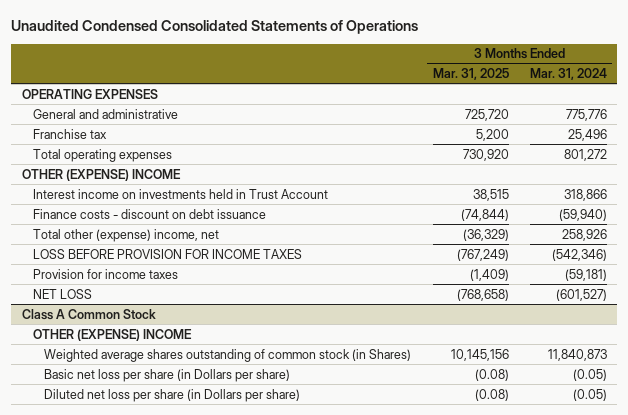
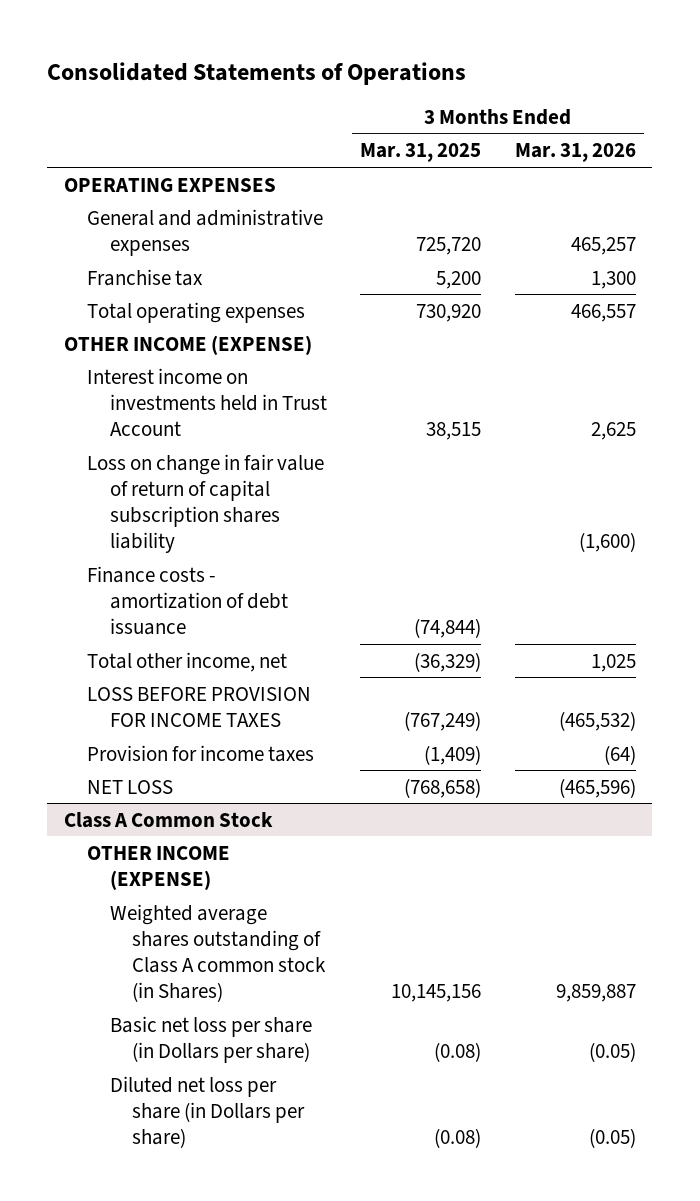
- Unaudited Condensed Consolidated Statements of Operations
+ Consolidated Statements of Operations
- | 3 Months Ended Mar. 31, 2025 | 3 Months Ended Mar. 31, 2024
+ | 3 Months Ended Mar. 31, 2025 | 3 Months Ended Mar. 31, 2026
- General and administrative | 725,720 | 775,776
+ General and administrative expenses | 725,720 | 465,257
- OTHER (EXPENSE) INCOME
+ OTHER INCOME (EXPENSE)
- Finance costs - discount on debt issuance | (74,844) | (59,940)
- Total other (expense) income, net | (36,329) | 258,926
+ Loss on change in fair value of return of capital subscription shares liability | | (1,600)
+ Finance costs - amortization of debt issuance | (74,844) |
+ Total other income, net | (36,329) | 1,025
@ Class A Common Stock
- OTHER (EXPENSE) INCOME
- Weighted average shares outstanding of common stock (in Shares) | 10,145,156 | 11,840,873
+ OTHER INCOME (EXPENSE)
+ Weighted average shares outstanding of Class A common stock (in Shares) | 10,145,156 | 9,859,887

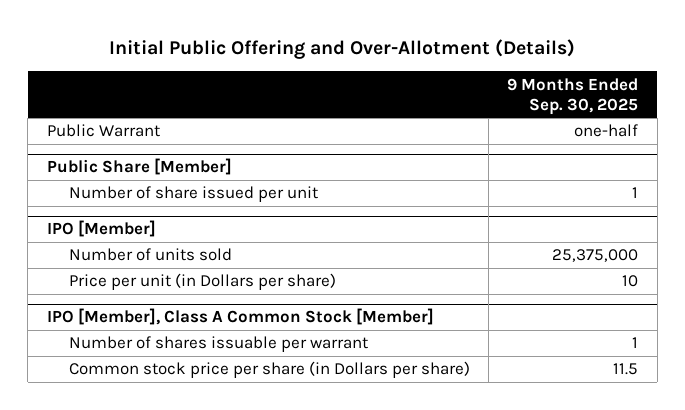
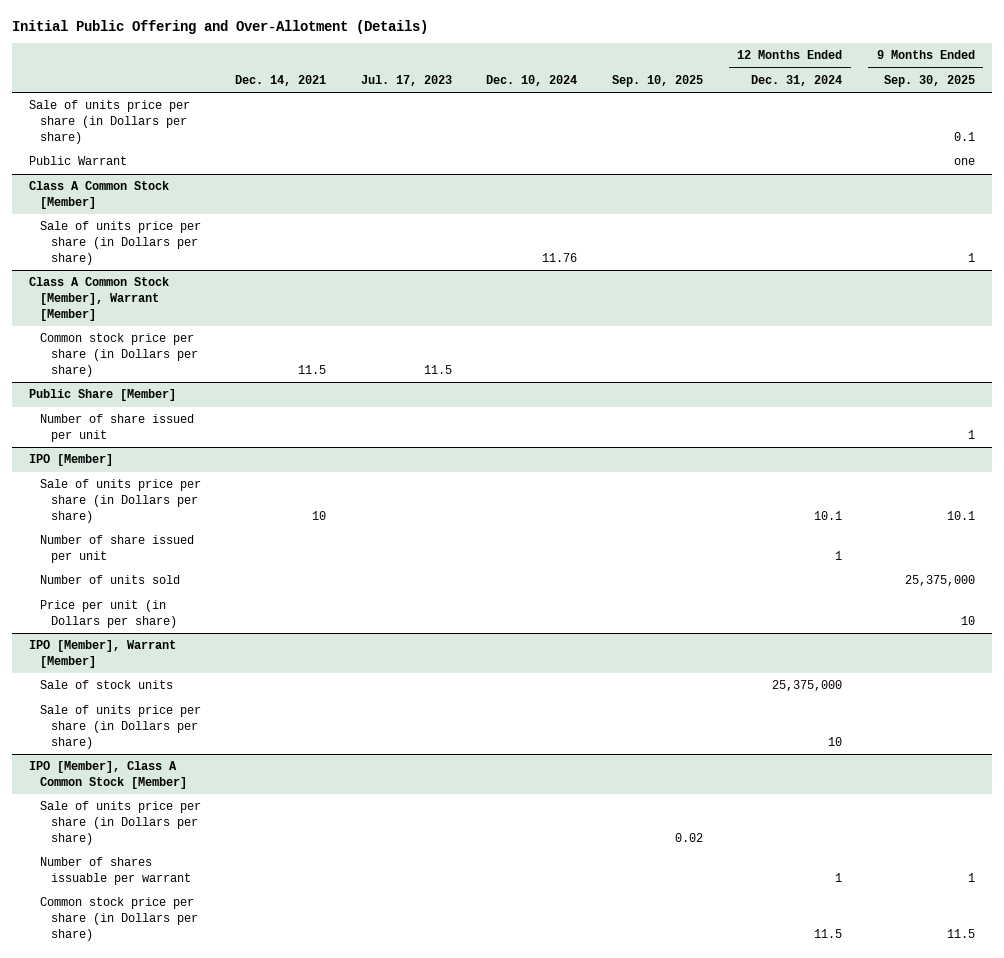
- | 9 Months Ended Sep. 30, 2025
+ | Dec. 14, 2021 | Jul. 17, 2023 | Dec. 10, 2024 | Sep. 10, 2025 | 12 Months Ended Dec. 31, 2024 | 9 Months Ended Sep. 30, 2025
- Public Warrant | one-half
+ Sale of units price per share (in Dollars per share) | | | | | | 0.1
+ Public Warrant | | | | | | one
+ Class A Common Stock [Member]
+ Sale of units price per share (in Dollars per share) | | | 11.76 | | | 1
+ Class A Common Stock [Member], Warrant [Member]
+ Common stock price per share (in Dollars per share) | 11.5 | 11.5 | | | |
@ IPO [Member]
+ Sale of units price per share (in Dollars per share) | 10 | | | | 10.1 | 10.1
+ Number of share issued per unit | | | | | 1 |
+ IPO [Member], Warrant [Member]
+ Sale of stock units | | | | | 25,375,000 |
+ Sale of units price per share (in Dollars per share) | | | | | 10 |
@ IPO [Member], Class A Common Stock [Member]
+ Sale of units price per share (in Dollars per share) | | | | 0.02 | |

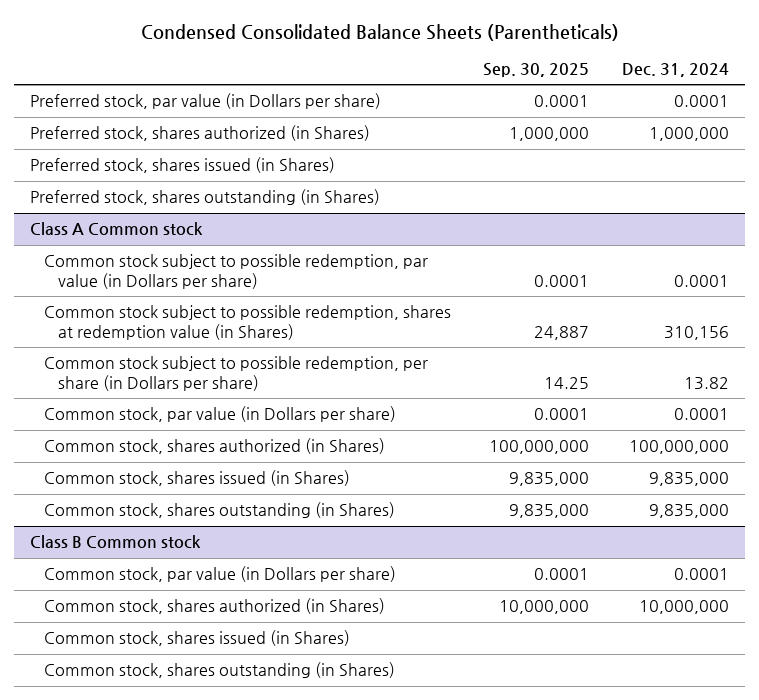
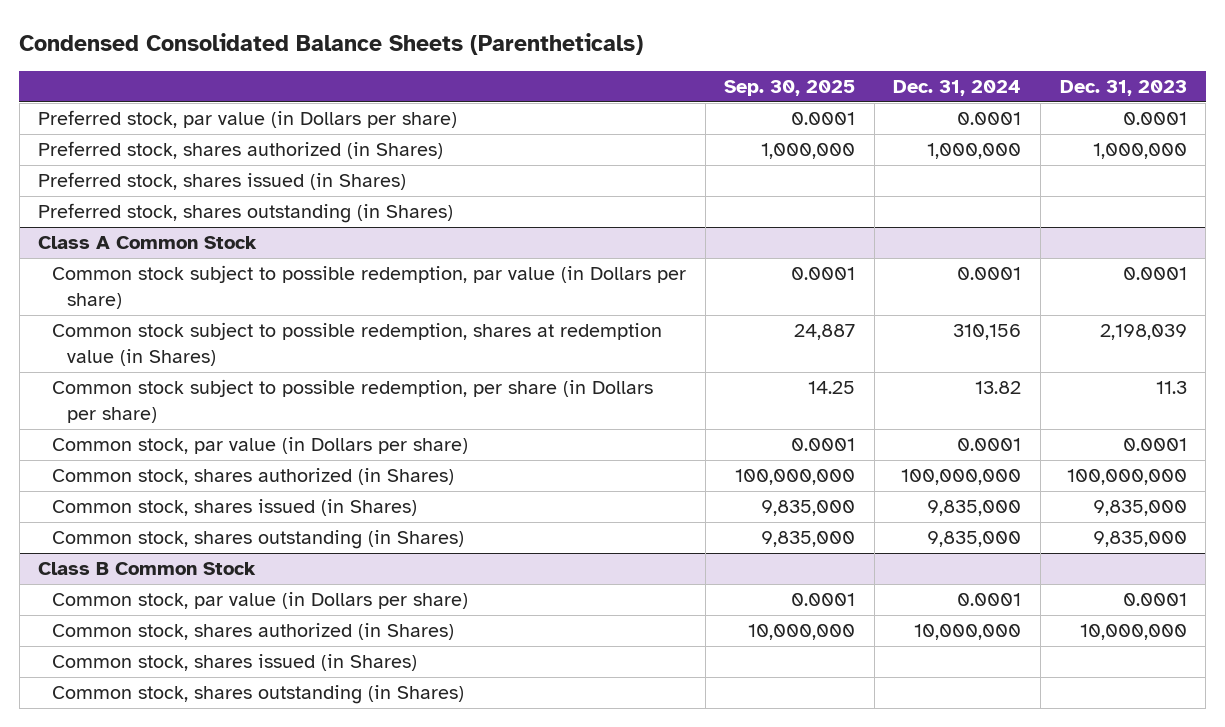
- | Sep. 30, 2025 | Dec. 31, 2024
+ | Sep. 30, 2025 | Dec. 31, 2024 | Dec. 31, 2023
- Class A Common stock
+ Class A Common Stock
- Class B Common stock
+ Class B Common Stock

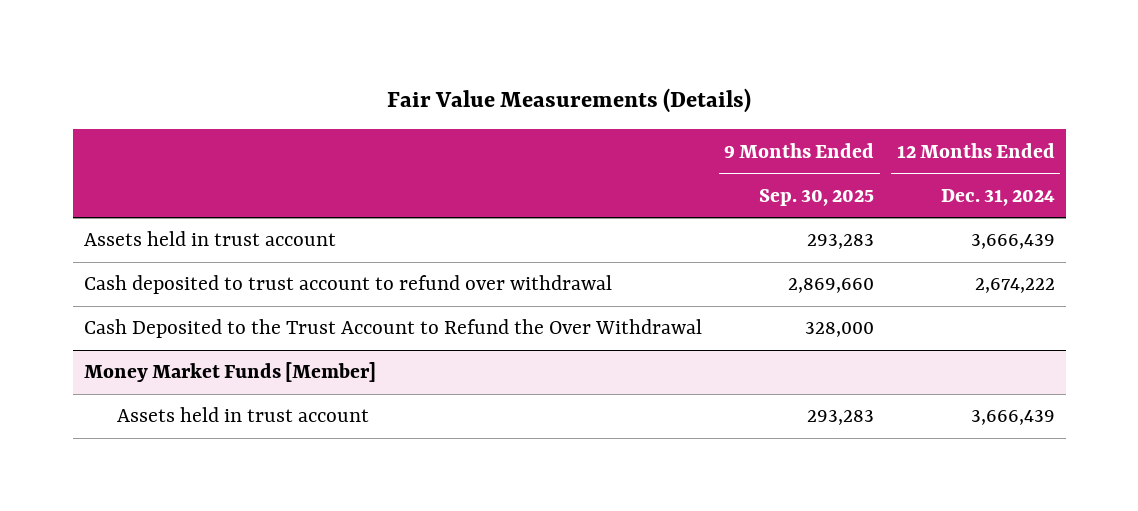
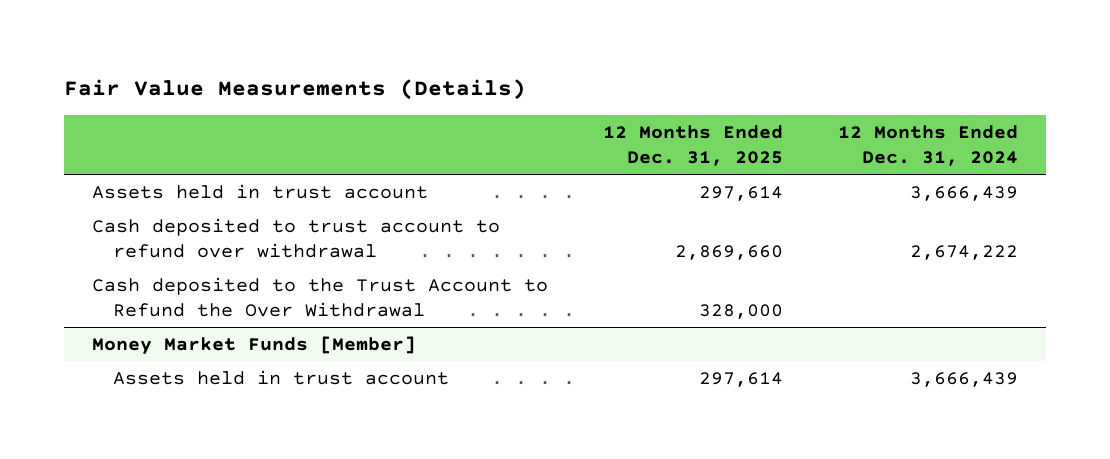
- | 9 Months Ended Sep. 30, 2025 | 12 Months Ended Dec. 31, 2024
+ | 12 Months Ended Dec. 31, 2025 | 12 Months Ended Dec. 31, 2024
- Cash Deposited to the Trust Account to Refund the Over Withdrawal | 328,000 |
+ Cash deposited to the Trust Account to Refund the Over Withdrawal | 328,000 |

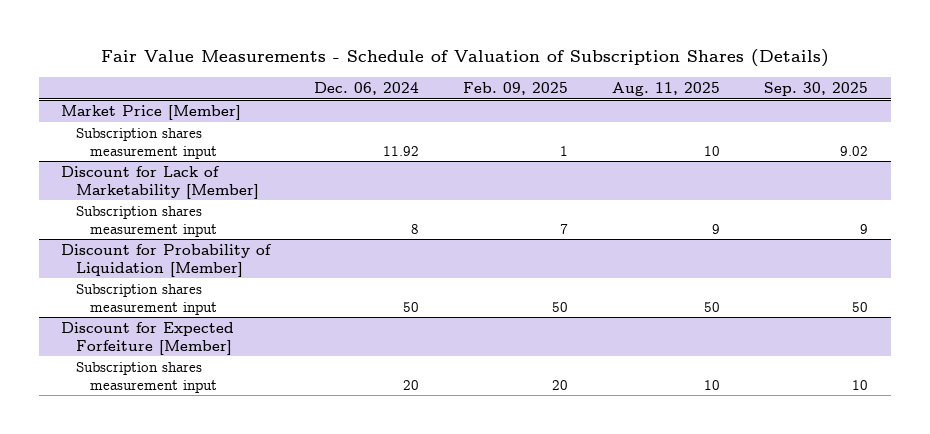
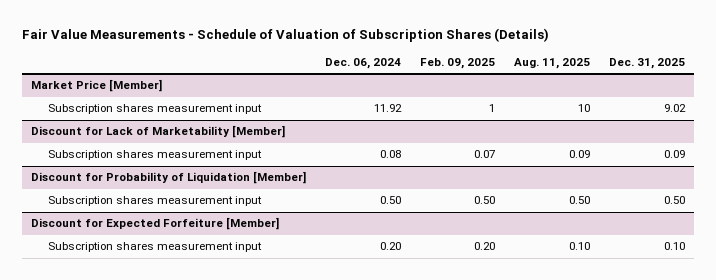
- | Dec. 06, 2024 | Feb. 09, 2025 | Aug. 11, 2025 | Sep. 30, 2025
+ | Dec. 06, 2024 | Feb. 09, 2025 | Aug. 11, 2025 | Dec. 31, 2025
@ Discount for Lack of Marketability [Member]
- Subscription shares measurement input | 8 | 7 | 9 | 9
+ Subscription shares measurement input | 0.08 | 0.07 | 0.09 | 0.09
@ Discount for Probability of Liquidation [Member]
- Subscription shares measurement input | 50 | 50 | 50 | 50
+ Subscription shares measurement input | 0.50 | 0.50 | 0.50 | 0.50
@ Discount for Expected Forfeiture [Member]
- Subscription shares measurement input | 20 | 20 | 10 | 10
+ Subscription shares measurement input | 0.20 | 0.20 | 0.10 | 0.10

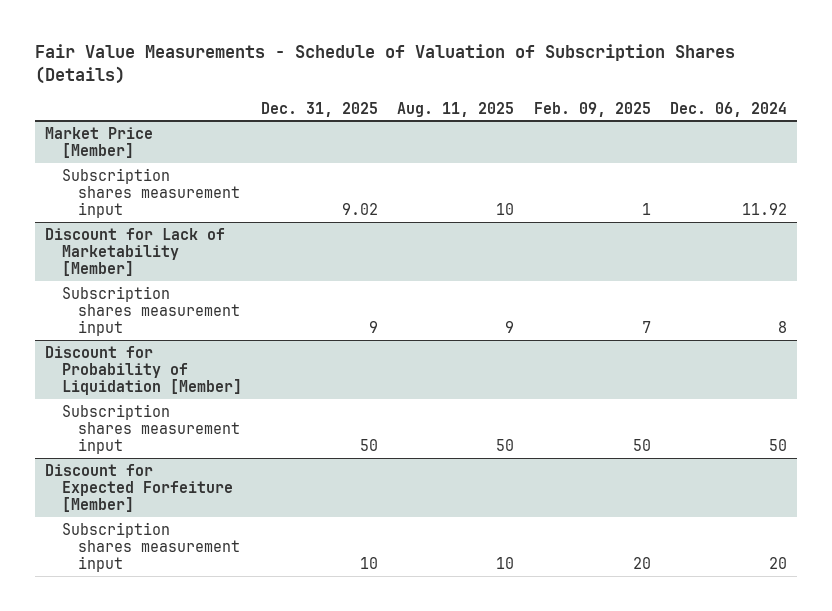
- | Dec. 06, 2024 | Feb. 09, 2025 | Aug. 11, 2025 | Dec. 31, 2025
+ | Dec. 31, 2025 | Aug. 11, 2025 | Feb. 09, 2025 | Dec. 06, 2024
@ Discount for Lack of Marketability [Member]
- Subscription shares measurement input | 0.08 | 0.07 | 0.09 | 0.09
+ Subscription shares measurement input | 9 | 9 | 7 | 8
@ Discount for Probability of Liquidation [Member]
- Subscription shares measurement input | 0.50 | 0.50 | 0.50 | 0.50
+ Subscription shares measurement input | 50 | 50 | 50 | 50
@ Discount for Expected Forfeiture [Member]
- Subscription shares measurement input | 0.20 | 0.20 | 0.10 | 0.10
+ Subscription shares measurement input | 10 | 10 | 20 | 20

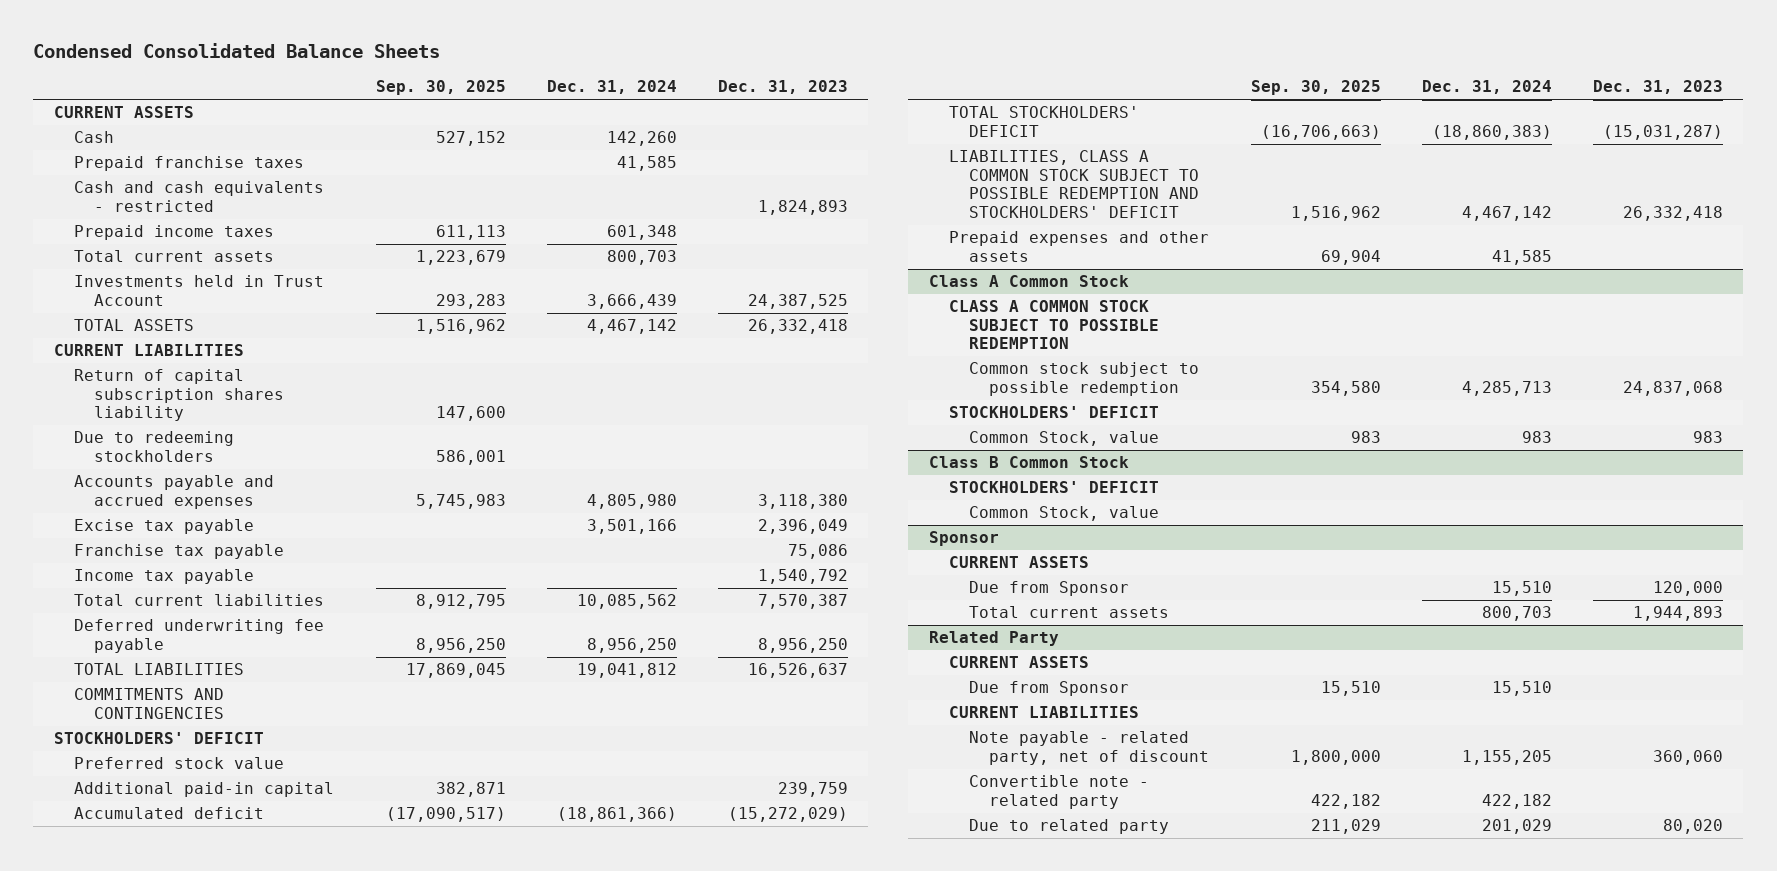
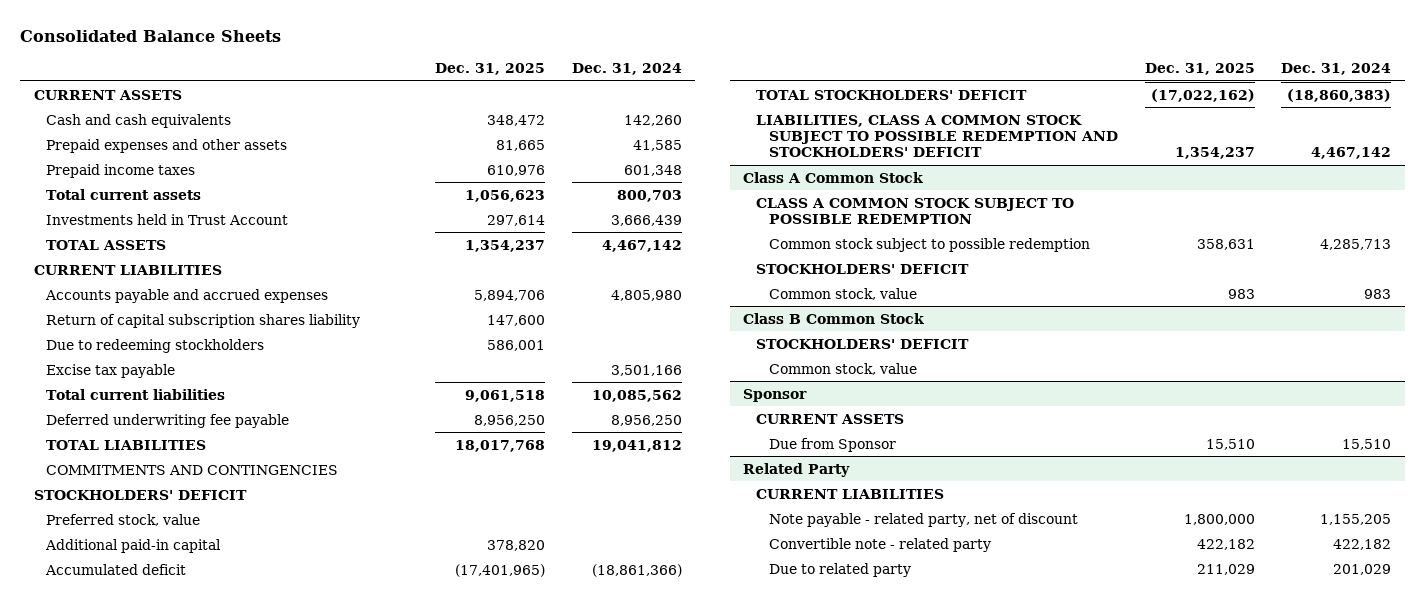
- Condensed Consolidated Balance Sheets
+ Consolidated Balance Sheets
- | Sep. 30, 2025 | Dec. 31, 2024 | Dec. 31, 2023
+ | Dec. 31, 2025 | Dec. 31, 2024
- Cash | 527,152 | 142,260 |
- Prepaid franchise taxes | | 41,585 |
- Cash and cash equivalents - restricted | | | 1,824,893
+ Cash and cash equivalents | 348,472 | 142,260
moved up: Prepaid expenses and other assets | 81,665 | 41,585
moved up: Accounts payable and accrued expenses | 5,894,706 | 4,805,980
- Franchise tax payable | | | 75,086
- Income tax payable | | | 1,540,792
- Preferred stock value
+ Preferred stock, value
@ Class A Common Stock
- Common Stock, value | 983 | 983 | 983
+ Common stock, value | 983 | 983
@ Class B Common Stock
- Common Stock, value
+ Common stock, value
@ Sponsor
- Total current assets | | 800,703 | 1,944,893
@ Related Party
- CURRENT ASSETS
- Due from Sponsor | 15,510 | 15,510 |

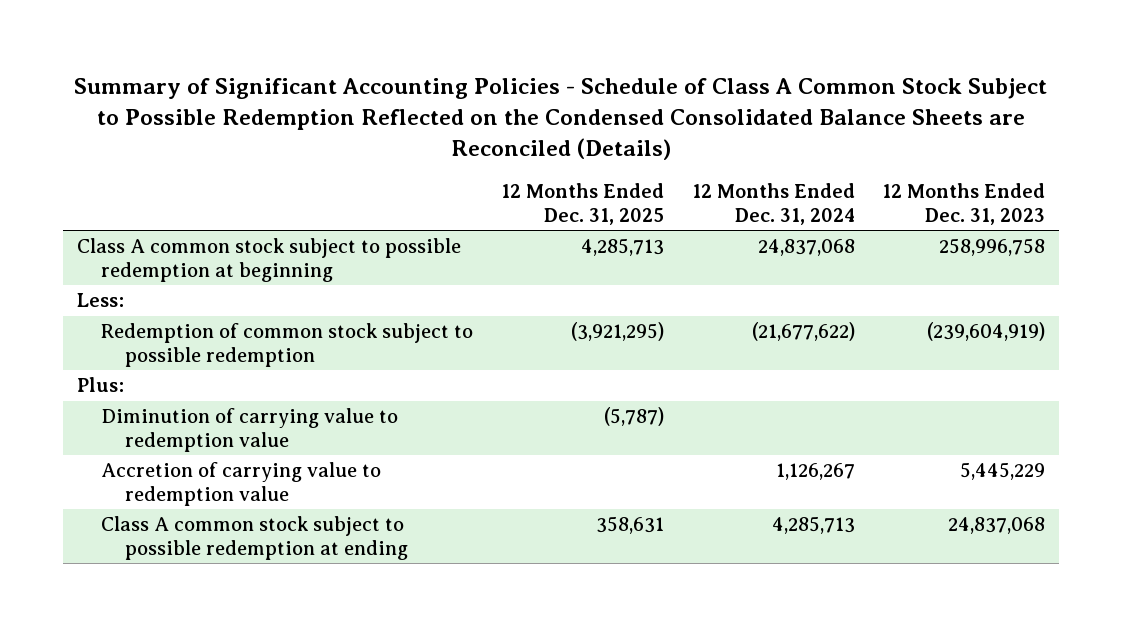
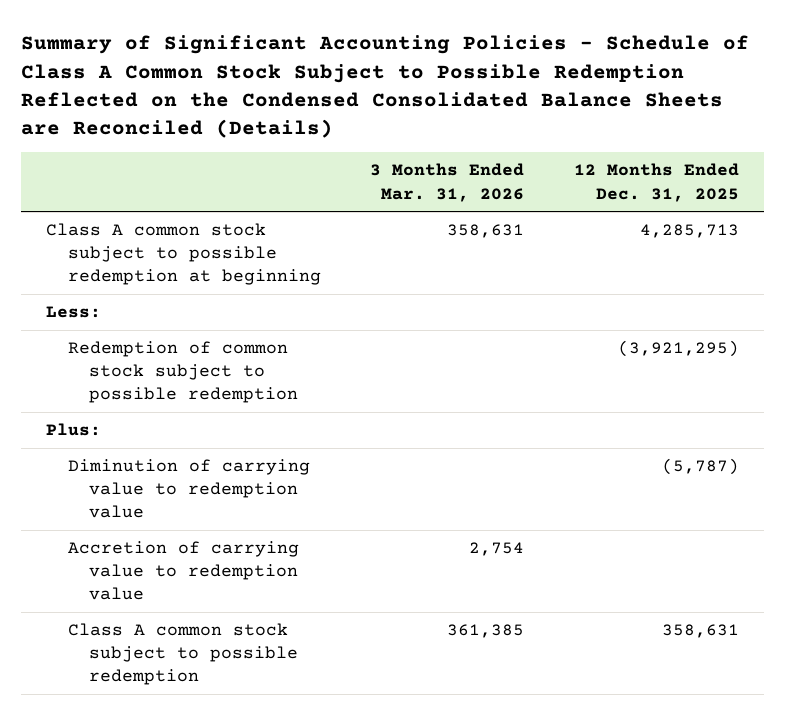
- | 12 Months Ended Dec. 31, 2025 | 12 Months Ended Dec. 31, 2024 | 12 Months Ended Dec. 31, 2023
+ | 3 Months Ended Mar. 31, 2026 | 12 Months Ended Dec. 31, 2025
- Class A common stock subject to possible redemption at ending | 358,631 | 4,285,713 | 24,837,068
+ Class A common stock subject to possible redemption | 361,385 | 358,631

